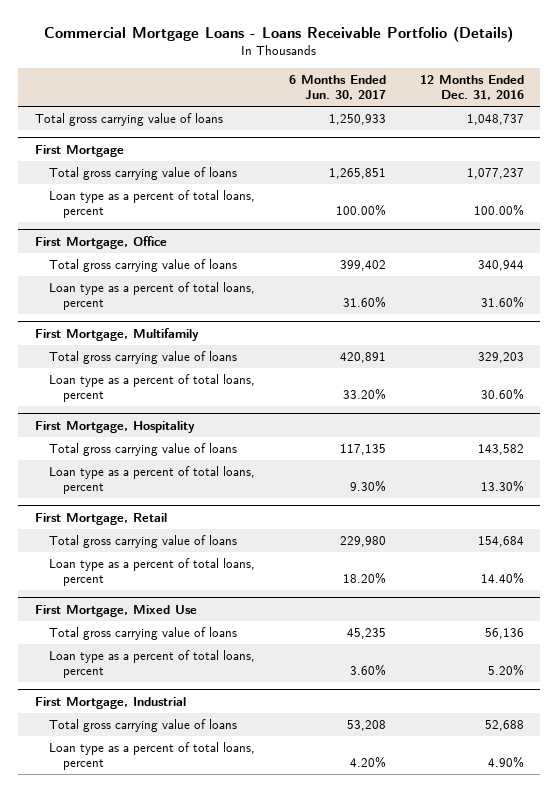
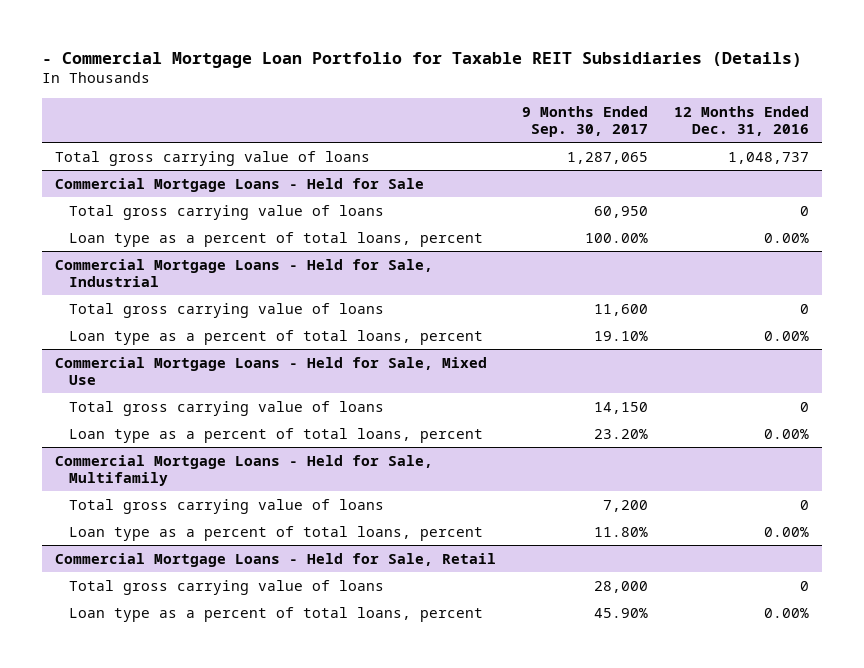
- Commercial Mortgage Loans - Loans Receivable Portfolio (Details)
+ - Commercial Mortgage Loan Portfolio for Taxable REIT Subsidiaries (Details)
- | 6 Months Ended Jun. 30, 2017 | 12 Months Ended Dec. 31, 2016
+ | 9 Months Ended Sep. 30, 2017 | 12 Months Ended Dec. 31, 2016
- First Mortgage
- Total gross carrying value of loans | 1,265,851 | 1,077,237
- Loan type as a percent of total loans, percent | 100.00% | 100.00%
- First Mortgage, Office
- Total gross carrying value of loans | 399,402 | 340,944
- Loan type as a percent of total loans, percent | 31.60% | 31.60%
- First Mortgage, Multifamily
- Total gross carrying value of loans | 420,891 | 329,203
- Loan type as a percent of total loans, percent | 33.20% | 30.60%
- First Mortgage, Hospitality
- Total gross carrying value of loans | 117,135 | 143,582
- Loan type as a percent of total loans, percent | 9.30% | 13.30%
- First Mortgage, Retail
- Total gross carrying value of loans | 229,980 | 154,684
- Loan type as a percent of total loans, percent | 18.20% | 14.40%
- First Mortgage, Mixed Use
- Total gross carrying value of loans | 45,235 | 56,136
- Loan type as a percent of total loans, percent | 3.60% | 5.20%
- First Mortgage, Industrial
- Total gross carrying value of loans | 53,208 | 52,688
- Loan type as a percent of total loans, percent | 4.20% | 4.90%
+ Commercial Mortgage Loans - Held for Sale
+ Total gross carrying value of loans | 60,950 | 0
+ Loan type as a percent of total loans, percent | 100.00% | 0.00%
+ Commercial Mortgage Loans - Held for Sale, Industrial
+ Total gross carrying value of loans | 11,600 | 0
+ Loan type as a percent of total loans, percent | 19.10% | 0.00%
+ Commercial Mortgage Loans - Held for Sale, Mixed Use
+ Total gross carrying value of loans | 14,150 | 0
+ Loan type as a percent of total loans, percent | 23.20% | 0.00%
+ Commercial Mortgage Loans - Held for Sale, Multifamily
+ Total gross carrying value of loans | 7,200 | 0
+ Loan type as a percent of total loans, percent | 11.80% | 0.00%
+ Commercial Mortgage Loans - Held for Sale, Retail
+ Total gross carrying value of loans | 28,000 | 0
+ Loan type as a percent of total loans, percent | 45.90% | 0.00%

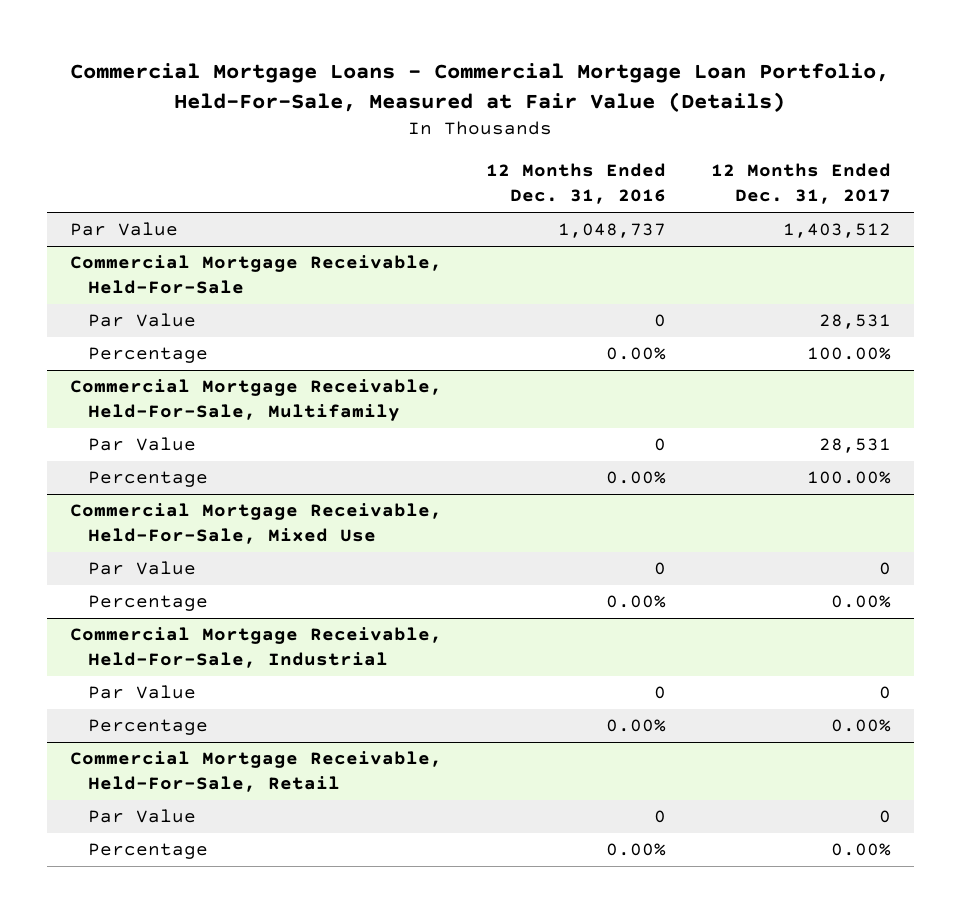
- - Commercial Mortgage Loan Portfolio for Taxable REIT Subsidiaries (Details)
+ Commercial Mortgage Loans - Commercial Mortgage Loan Portfolio, Held-For-Sale, Measured at Fair Value (Details)
- | 9 Months Ended Sep. 30, 2017 | 12 Months Ended Dec. 31, 2016
+ | 12 Months Ended Dec. 31, 2016 | 12 Months Ended Dec. 31, 2017
- Total gross carrying value of loans | 1,287,065 | 1,048,737
- Commercial Mortgage Loans - Held for Sale
- Total gross carrying value of loans | 60,950 | 0
- Loan type as a percent of total loans, percent | 100.00% | 0.00%
- Commercial Mortgage Loans - Held for Sale, Industrial
- Total gross carrying value of loans | 11,600 | 0
- Loan type as a percent of total loans, percent | 19.10% | 0.00%
- Commercial Mortgage Loans - Held for Sale, Mixed Use
- Total gross carrying value of loans | 14,150 | 0
- Loan type as a percent of total loans, percent | 23.20% | 0.00%
- Commercial Mortgage Loans - Held for Sale, Multifamily
- Total gross carrying value of loans | 7,200 | 0
- Loan type as a percent of total loans, percent | 11.80% | 0.00%
- Commercial Mortgage Loans - Held for Sale, Retail
- Total gross carrying value of loans | 28,000 | 0
- Loan type as a percent of total loans, percent | 45.90% | 0.00%
+ Par Value | 1,048,737 | 1,403,512
+ Commercial Mortgage Receivable, Held-For-Sale
+ Par Value | 0 | 28,531
+ Percentage | 0.00% | 100.00%
+ Commercial Mortgage Receivable, Held-For-Sale, Multifamily
+ Par Value | 0 | 28,531
+ Percentage | 0.00% | 100.00%
+ Commercial Mortgage Receivable, Held-For-Sale, Mixed Use
+ Par Value | 0 | 0
+ Percentage | 0.00% | 0.00%
+ Commercial Mortgage Receivable, Held-For-Sale, Industrial
+ Par Value | 0 | 0
+ Percentage | 0.00% | 0.00%
+ Commercial Mortgage Receivable, Held-For-Sale, Retail
+ Par Value | 0 | 0
+ Percentage | 0.00% | 0.00%

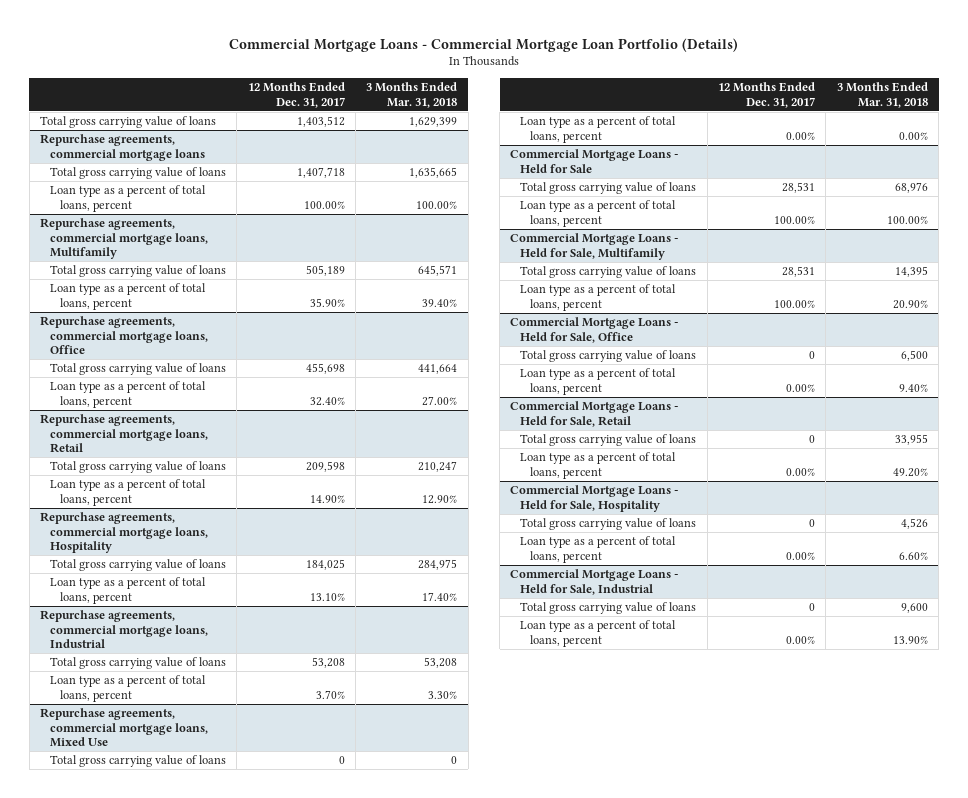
- Commercial Mortgage Loans - Commercial Mortgage Loan Portfolio, Held-For-Sale, Measured at Fair Value (Details)
+ Commercial Mortgage Loans - Commercial Mortgage Loan Portfolio (Details)
- | 12 Months Ended Dec. 31, 2016 | 12 Months Ended Dec. 31, 2017
+ | 12 Months Ended Dec. 31, 2017 | 3 Months Ended Mar. 31, 2018
- Par Value | 1,048,737 | 1,403,512
- Commercial Mortgage Receivable, Held-For-Sale
- Par Value | 0 | 28,531
- Percentage | 0.00% | 100.00%
- Commercial Mortgage Receivable, Held-For-Sale, Multifamily
- Par Value | 0 | 28,531
- Percentage | 0.00% | 100.00%
- Commercial Mortgage Receivable, Held-For-Sale, Mixed Use
- Par Value | 0 | 0
- Percentage | 0.00% | 0.00%
- Commercial Mortgage Receivable, Held-For-Sale, Industrial
- Par Value | 0 | 0
- Percentage | 0.00% | 0.00%
- Commercial Mortgage Receivable, Held-For-Sale, Retail
- Par Value | 0 | 0
- Percentage | 0.00% | 0.00%
+ Total gross carrying value of loans | 1,403,512 | 1,629,399
+ Repurchase agreements, commercial mortgage loans
+ Total gross carrying value of loans | 1,407,718 | 1,635,665
+ Loan type as a percent of total loans, percent | 100.00% | 100.00%
+ Repurchase agreements, commercial mortgage loans, Multifamily
+ Total gross carrying value of loans | 505,189 | 645,571
+ Loan type as a percent of total loans, percent | 35.90% | 39.40%
+ Repurchase agreements, commercial mortgage loans, Office
+ Total gross carrying value of loans | 455,698 | 441,664
+ Loan type as a percent of total loans, percent | 32.40% | 27.00%
+ Repurchase agreements, commercial mortgage loans, Retail
+ Total gross carrying value of loans | 209,598 | 210,247
+ Loan type as a percent of total loans, percent | 14.90% | 12.90%
+ Repurchase agreements, commercial mortgage loans, Hospitality
+ Total gross carrying value of loans | 184,025 | 284,975
+ Loan type as a percent of total loans, percent | 13.10% | 17.40%
+ Repurchase agreements, commercial mortgage loans, Industrial
+ Total gross carrying value of loans | 53,208 | 53,208
+ Loan type as a percent of total loans, percent | 3.70% | 3.30%
+ Repurchase agreements, commercial mortgage loans, Mixed Use
+ Total gross carrying value of loans | 0 | 0
+ Loan type as a percent of total loans, percent | 0.00% | 0.00%
+ Commercial Mortgage Loans - Held for Sale
+ Total gross carrying value of loans | 28,531 | 68,976
+ Loan type as a percent of total loans, percent | 100.00% | 100.00%
+ Commercial Mortgage Loans - Held for Sale, Multifamily
+ Total gross carrying value of loans | 28,531 | 14,395
+ Loan type as a percent of total loans, percent | 100.00% | 20.90%
+ Commercial Mortgage Loans - Held for Sale, Office
+ Total gross carrying value of loans | 0 | 6,500
+ Loan type as a percent of total loans, percent | 0.00% | 9.40%
+ Commercial Mortgage Loans - Held for Sale, Retail
+ Total gross carrying value of loans | 0 | 33,955
+ Loan type as a percent of total loans, percent | 0.00% | 49.20%
+ Commercial Mortgage Loans - Held for Sale, Hospitality
+ Total gross carrying value of loans | 0 | 4,526
+ Loan type as a percent of total loans, percent | 0.00% | 6.60%
+ Commercial Mortgage Loans - Held for Sale, Industrial
+ Total gross carrying value of loans | 0 | 9,600
+ Loan type as a percent of total loans, percent | 0.00% | 13.90%

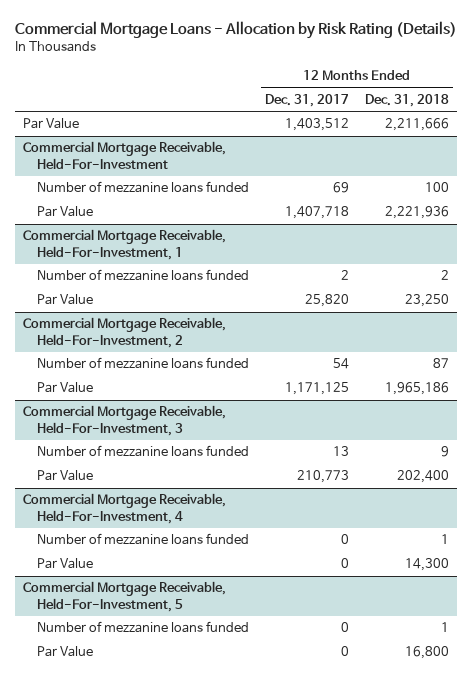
- Commercial Mortgage Loans - Commercial Mortgage Loan Portfolio (Details)
+ Commercial Mortgage Loans - Allocation by Risk Rating (Details)
- | 12 Months Ended Dec. 31, 2017 | 3 Months Ended Mar. 31, 2018
+ | 12 Months Ended Dec. 31, 2017 | 12 Months Ended Dec. 31, 2018
- Total gross carrying value of loans | 1,403,512 | 1,629,399
- Repurchase agreements, commercial mortgage loans
- Total gross carrying value of loans | 1,407,718 | 1,635,665
- Loan type as a percent of total loans, percent | 100.00% | 100.00%
- Repurchase agreements, commercial mortgage loans, Multifamily
- Total gross carrying value of loans | 505,189 | 645,571
- Loan type as a percent of total loans, percent | 35.90% | 39.40%
- Repurchase agreements, commercial mortgage loans, Office
- Total gross carrying value of loans | 455,698 | 441,664
- Loan type as a percent of total loans, percent | 32.40% | 27.00%
- Repurchase agreements, commercial mortgage loans, Retail
- Total gross carrying value of loans | 209,598 | 210,247
- Loan type as a percent of total loans, percent | 14.90% | 12.90%
- Repurchase agreements, commercial mortgage loans, Hospitality
- Total gross carrying value of loans | 184,025 | 284,975
- Loan type as a percent of total loans, percent | 13.10% | 17.40%
- Repurchase agreements, commercial mortgage loans, Industrial
- Total gross carrying value of loans | 53,208 | 53,208
- Loan type as a percent of total loans, percent | 3.70% | 3.30%
- Repurchase agreements, commercial mortgage loans, Mixed Use
- Total gross carrying value of loans | 0 | 0
- Loan type as a percent of total loans, percent | 0.00% | 0.00%
- Commercial Mortgage Loans - Held for Sale
- Total gross carrying value of loans | 28,531 | 68,976
- Loan type as a percent of total loans, percent | 100.00% | 100.00%
- Commercial Mortgage Loans - Held for Sale, Multifamily
- Total gross carrying value of loans | 28,531 | 14,395
- Loan type as a percent of total loans, percent | 100.00% | 20.90%
- Commercial Mortgage Loans - Held for Sale, Office
- Total gross carrying value of loans | 0 | 6,500
- Loan type as a percent of total loans, percent | 0.00% | 9.40%
- Commercial Mortgage Loans - Held for Sale, Retail
- Total gross carrying value of loans | 0 | 33,955
- Loan type as a percent of total loans, percent | 0.00% | 49.20%
- Commercial Mortgage Loans - Held for Sale, Hospitality
- Total gross carrying value of loans | 0 | 4,526
- Loan type as a percent of total loans, percent | 0.00% | 6.60%
- Commercial Mortgage Loans - Held for Sale, Industrial
- Total gross carrying value of loans | 0 | 9,600
- Loan type as a percent of total loans, percent | 0.00% | 13.90%
+ Par Value | 1,403,512 | 2,211,666
+ Commercial Mortgage Receivable, Held-For-Investment
+ Number of mezzanine loans funded | 69 | 100
+ Par Value | 1,407,718 | 2,221,936
+ Commercial Mortgage Receivable, Held-For-Investment, 1
+ Number of mezzanine loans funded | 2 | 2
+ Par Value | 25,820 | 23,250
+ Commercial Mortgage Receivable, Held-For-Investment, 2
+ Number of mezzanine loans funded | 54 | 87
+ Par Value | 1,171,125 | 1,965,186
+ Commercial Mortgage Receivable, Held-For-Investment, 3
+ Number of mezzanine loans funded | 13 | 9
+ Par Value | 210,773 | 202,400
+ Commercial Mortgage Receivable, Held-For-Investment, 4
+ Number of mezzanine loans funded | 0 | 1
+ Par Value | 0 | 14,300
+ Commercial Mortgage Receivable, Held-For-Investment, 5
+ Number of mezzanine loans funded | 0 | 1
+ Par Value | 0 | 16,800

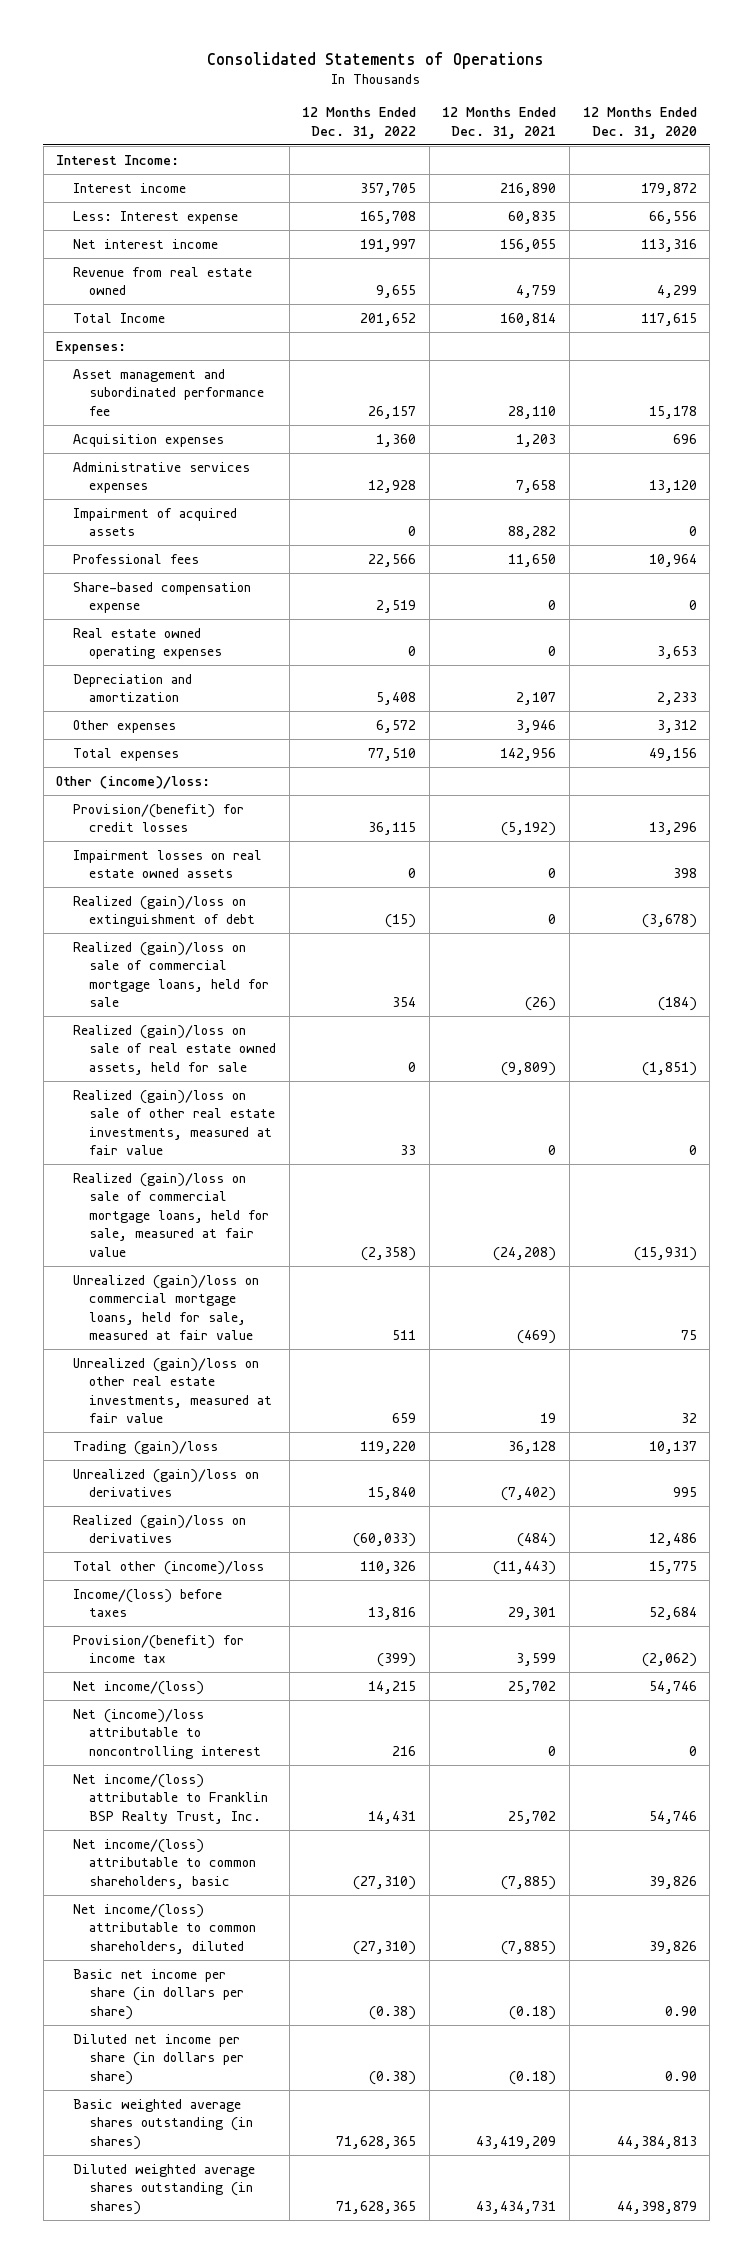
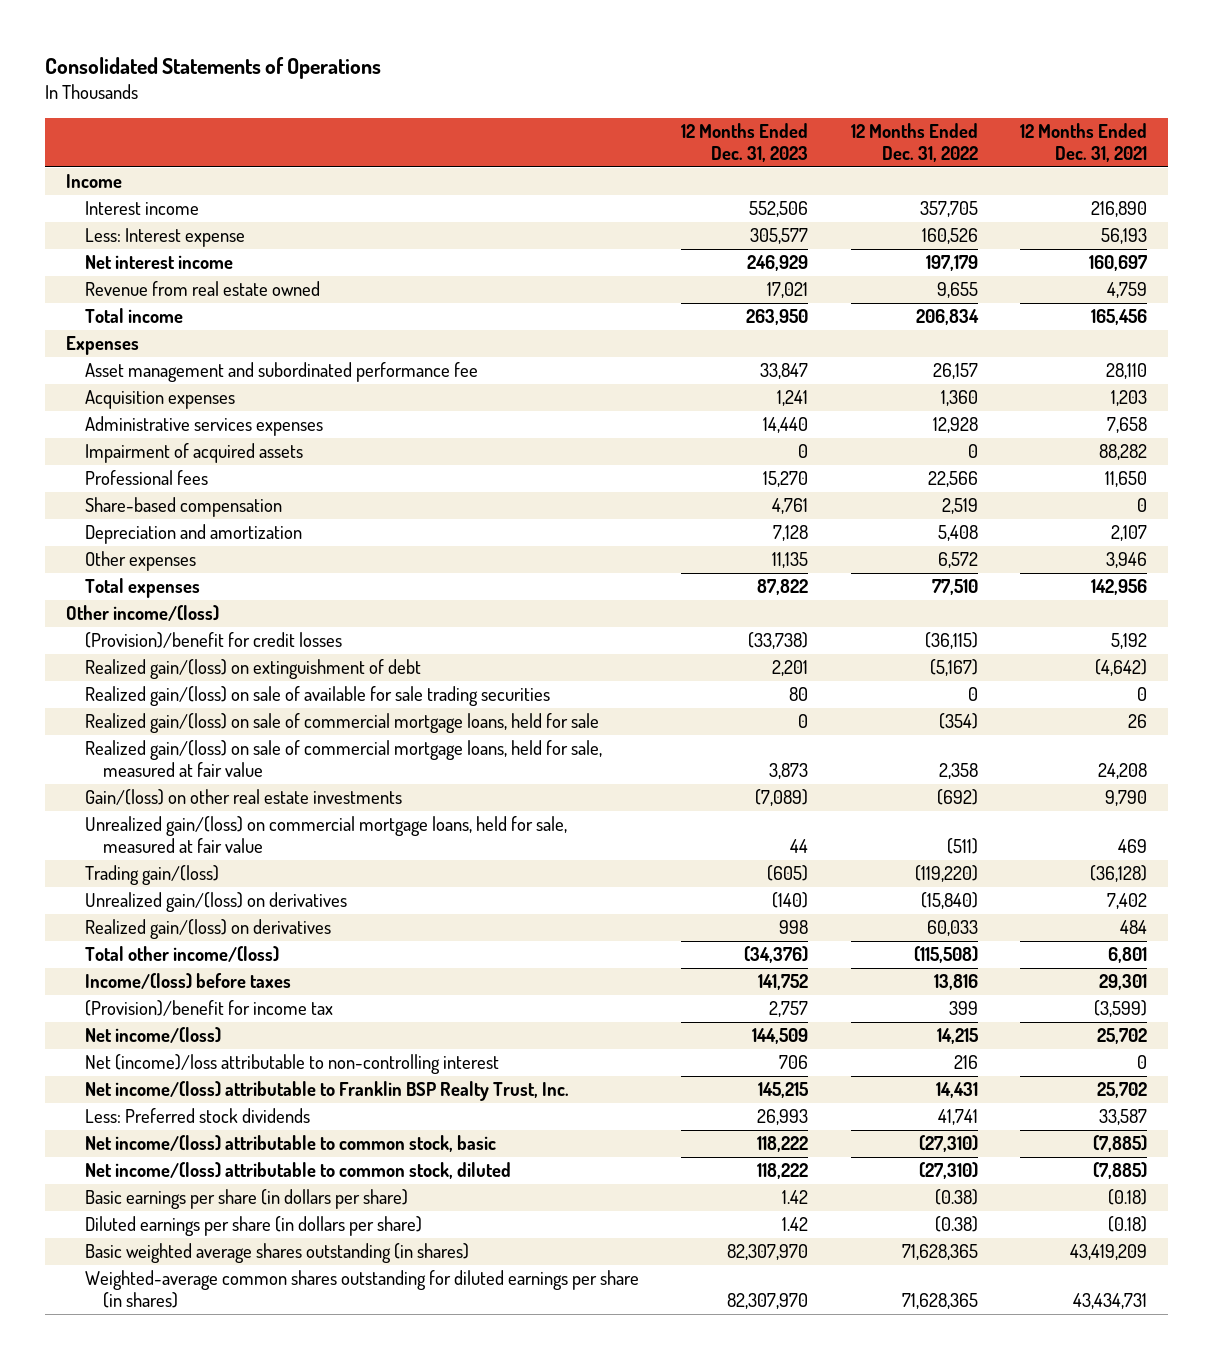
- | 12 Months Ended Dec. 31, 2022 | 12 Months Ended Dec. 31, 2021 | 12 Months Ended Dec. 31, 2020
+ | 12 Months Ended Dec. 31, 2023 | 12 Months Ended Dec. 31, 2022 | 12 Months Ended Dec. 31, 2021
- Interest Income:
+ Income
- Less: Interest expense | 165,708 | 60,835 | 66,556
- Net interest income | 191,997 | 156,055 | 113,316
+ Less: Interest expense | 305,577 | 160,526 | 56,193
+ Net interest income | 246,929 | 197,179 | 160,697
- Total Income | 201,652 | 160,814 | 117,615
- Expenses:
+ Total income | 263,950 | 206,834 | 165,456
+ Expenses
- Share-based compensation expense | 2,519 | 0 | 0
- Real estate owned operating expenses | 0 | 0 | 3,653
+ Share-based compensation | 4,761 | 2,519 | 0
- Other (income)/loss:
- Provision/(benefit) for credit losses | 36,115 | (5,192) | 13,296
- Impairment losses on real estate owned assets | 0 | 0 | 398
- Realized (gain)/loss on extinguishment of debt | (15) | 0 | (3,678)
- Realized (gain)/loss on sale of commercial mortgage loans, held for sale | 354 | (26) | (184)
- Realized (gain)/loss on sale of real estate owned assets, held for sale | 0 | (9,809) | (1,851)
- Realized (gain)/loss on sale of other real estate investments, measured at fair value | 33 | 0 | 0
- Realized (gain)/loss on sale of commercial mortgage loans, held for sale, measured at fair value | (2,358) | (24,208) | (15,931)
- Unrealized (gain)/loss on commercial mortgage loans, held for sale, measured at fair value | 511 | (469) | 75
- Unrealized (gain)/loss on other real estate investments, measured at fair value | 659 | 19 | 32
- Trading (gain)/loss | 119,220 | 36,128 | 10,137
- Unrealized (gain)/loss on derivatives | 15,840 | (7,402) | 995
- Realized (gain)/loss on derivatives | (60,033) | (484) | 12,486
- Total other (income)/loss | 110,326 | (11,443) | 15,775
+ Other income/(loss)
+ (Provision)/benefit for credit losses | (33,738) | (36,115) | 5,192
+ Realized gain/(loss) on extinguishment of debt | 2,201 | (5,167) | (4,642)
+ Realized gain/(loss) on sale of available for sale trading securities | 80 | 0 | 0
+ Realized gain/(loss) on sale of commercial mortgage loans, held for sale | 0 | (354) | 26
+ Realized gain/(loss) on sale of commercial mortgage loans, held for sale, measured at fair value | 3,873 | 2,358 | 24,208
+ Gain/(loss) on other real estate investments | (7,089) | (692) | 9,790
+ Unrealized gain/(loss) on commercial mortgage loans, held for sale, measured at fair value | 44 | (511) | 469
+ Trading gain/(loss) | (605) | (119,220) | (36,128)
+ Unrealized gain/(loss) on derivatives | (140) | (15,840) | 7,402
+ Realized gain/(loss) on derivatives | 998 | 60,033 | 484
+ Total other income/(loss) | (34,376) | (115,508) | 6,801
- Provision/(benefit) for income tax | (399) | 3,599 | (2,062)
+ (Provision)/benefit for income tax | 2,757 | 399 | (3,599)
- Net (income)/loss attributable to noncontrolling interest | 216 | 0 | 0
+ Net (income)/loss attributable to non-controlling interest | 706 | 216 | 0
- Net income/(loss) attributable to common shareholders, basic | (27,310) | (7,885) | 39,826
- Net income/(loss) attributable to common shareholders, diluted | (27,310) | (7,885) | 39,826
- Basic net income per share (in dollars per share) | (0.38) | (0.18) | 0.90
- Diluted net income per share (in dollars per share) | (0.38) | (0.18) | 0.90
+ Less: Preferred stock dividends | 26,993 | 41,741 | 33,587
+ Net income/(loss) attributable to common stock, basic | 118,222 | (27,310) | (7,885)
+ Net income/(loss) attributable to common stock, diluted | 118,222 | (27,310) | (7,885)
+ Basic earnings per share (in dollars per share) | 1.42 | (0.38) | (0.18)
+ Diluted earnings per share (in dollars per share) | 1.42 | (0.38) | (0.18)
- Diluted weighted average shares outstanding (in shares) | 71,628,365 | 43,434,731 | 44,398,879
+ Weighted-average common shares outstanding for diluted earnings per share (in shares) | 82,307,970 | 71,628,365 | 43,434,731

